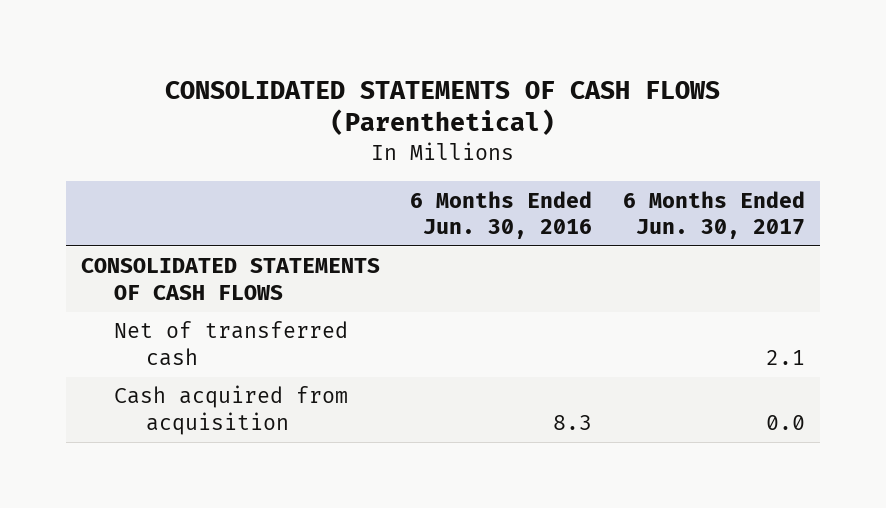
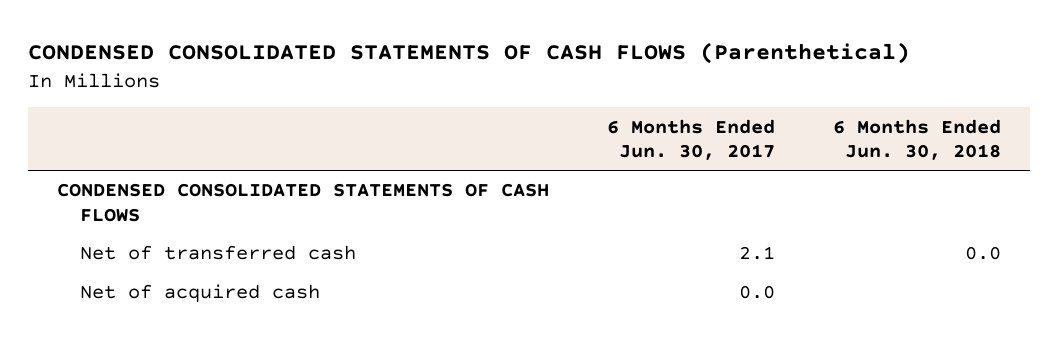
- CONSOLIDATED STATEMENTS OF CASH FLOWS (Parenthetical)
+ CONDENSED CONSOLIDATED STATEMENTS OF CASH FLOWS (Parenthetical)
- | 6 Months Ended Jun. 30, 2016 | 6 Months Ended Jun. 30, 2017
+ | 6 Months Ended Jun. 30, 2017 | 6 Months Ended Jun. 30, 2018
- CONSOLIDATED STATEMENTS OF CASH FLOWS
+ CONDENSED CONSOLIDATED STATEMENTS OF CASH FLOWS
- Cash acquired from acquisition | 8.3 | 0.0
+ Net of acquired cash | 0.0 |

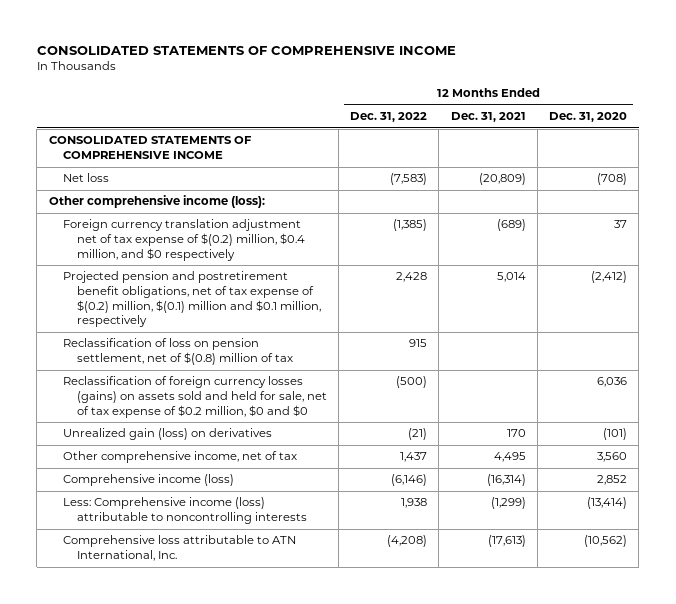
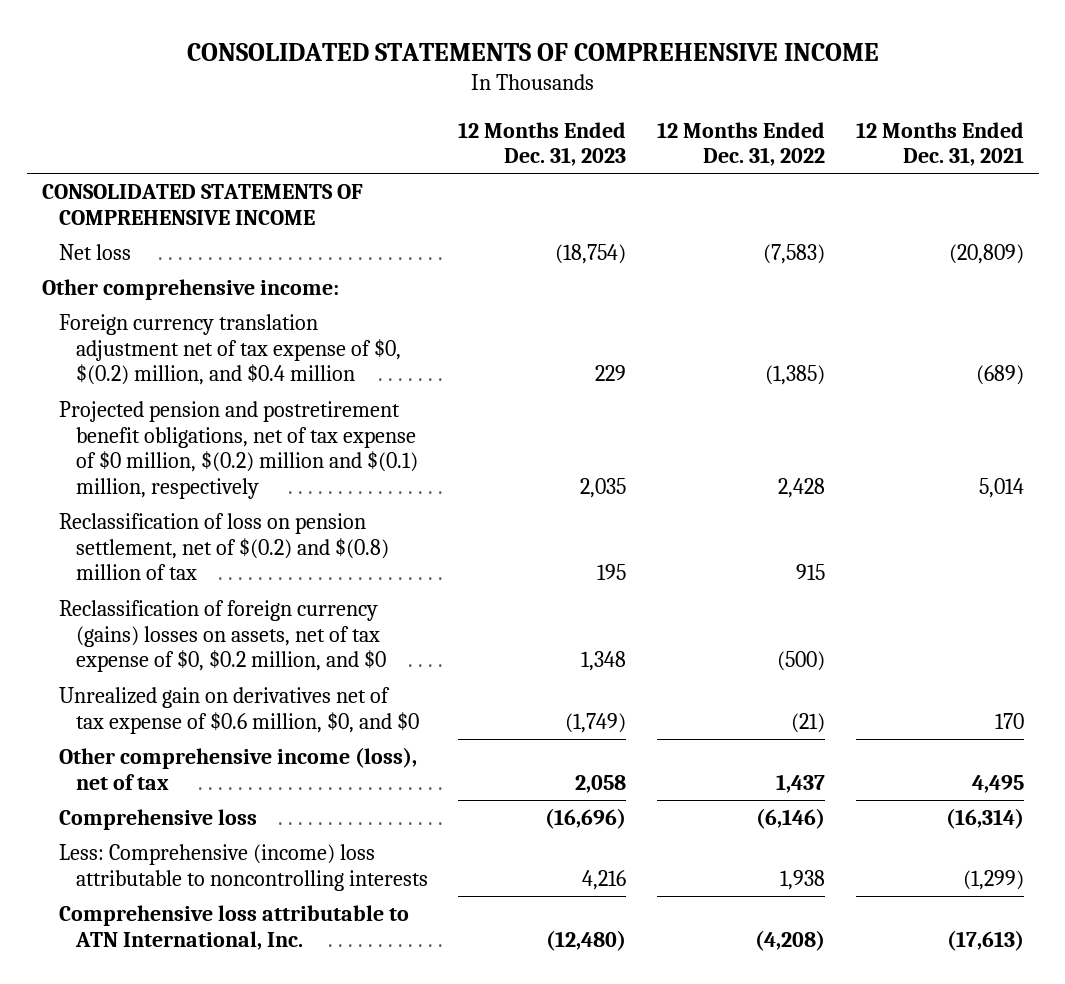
- | 12 Months Ended Dec. 31, 2022 | 12 Months Ended Dec. 31, 2021 | 12 Months Ended Dec. 31, 2020
+ | 12 Months Ended Dec. 31, 2023 | 12 Months Ended Dec. 31, 2022 | 12 Months Ended Dec. 31, 2021
- Other comprehensive income (loss):
- Foreign currency translation adjustment net of tax expense of $(0.2) million, $0.4 million, and $0 respectively | (1,385) | (689) | 37
- Projected pension and postretirement benefit obligations, net of tax expense of $(0.2) million, $(0.1) million and $0.1 million, respectively | 2,428 | 5,014 | (2,412)
- Reclassification of loss on pension settlement, net of $(0.8) million of tax | 915 | |
- Reclassification of foreign currency losses (gains) on assets sold and held for sale, net of tax expense of $0.2 million, $0 and $0 | (500) | | 6,036
- Unrealized gain (loss) on derivatives | (21) | 170 | (101)
- Other comprehensive income, net of tax | 1,437 | 4,495 | 3,560
- Comprehensive income (loss) | (6,146) | (16,314) | 2,852
- Less: Comprehensive income (loss) attributable to noncontrolling interests | 1,938 | (1,299) | (13,414)
+ Other comprehensive income:
+ Foreign currency translation adjustment net of tax expense of $0, $(0.2) million, and $0.4 million | 229 | (1,385) | (689)
+ Projected pension and postretirement benefit obligations, net of tax expense of $0 million, $(0.2) million and $(0.1) million, respectively | 2,035 | 2,428 | 5,014
+ Reclassification of loss on pension settlement, net of $(0.2) and $(0.8) million of tax | 195 | 915 |
+ Reclassification of foreign currency (gains) losses on assets, net of tax expense of $0, $0.2 million, and $0 | 1,348 | (500) |
+ Unrealized gain on derivatives net of tax expense of $0.6 million, $0, and $0 | (1,749) | (21) | 170
+ Other comprehensive income (loss), net of tax | 2,058 | 1,437 | 4,495
+ Comprehensive loss | (16,696) | (6,146) | (16,314)
+ Less: Comprehensive (income) loss attributable to noncontrolling interests | 4,216 | 1,938 | (1,299)

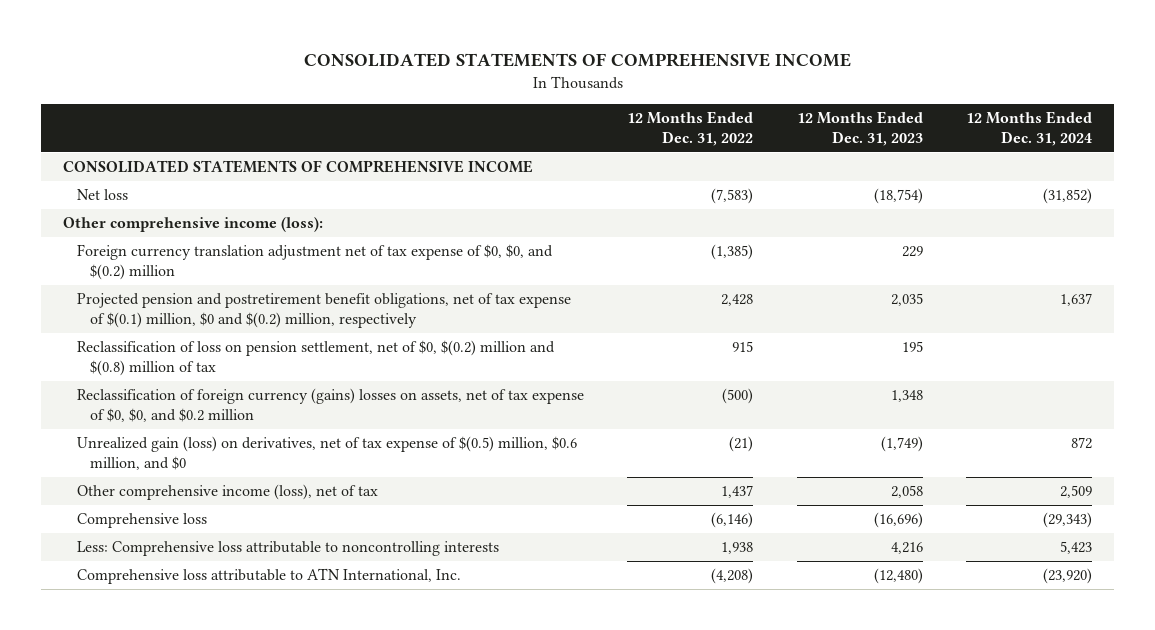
- | 12 Months Ended Dec. 31, 2023 | 12 Months Ended Dec. 31, 2022 | 12 Months Ended Dec. 31, 2021
+ | 12 Months Ended Dec. 31, 2022 | 12 Months Ended Dec. 31, 2023 | 12 Months Ended Dec. 31, 2024
- Other comprehensive income:
- Foreign currency translation adjustment net of tax expense of $0, $(0.2) million, and $0.4 million | 229 | (1,385) | (689)
- Projected pension and postretirement benefit obligations, net of tax expense of $0 million, $(0.2) million and $(0.1) million, respectively | 2,035 | 2,428 | 5,014
- Reclassification of loss on pension settlement, net of $(0.2) and $(0.8) million of tax | 195 | 915 |
- Reclassification of foreign currency (gains) losses on assets, net of tax expense of $0, $0.2 million, and $0 | 1,348 | (500) |
- Unrealized gain on derivatives net of tax expense of $0.6 million, $0, and $0 | (1,749) | (21) | 170
+ Other comprehensive income (loss):
+ Foreign currency translation adjustment net of tax expense of $0, $0, and $(0.2) million | (1,385) | 229 |
+ Projected pension and postretirement benefit obligations, net of tax expense of $(0.1) million, $0 and $(0.2) million, respectively | 2,428 | 2,035 | 1,637
+ Reclassification of loss on pension settlement, net of $0, $(0.2) million and $(0.8) million of tax | 915 | 195 |
+ Reclassification of foreign currency (gains) losses on assets, net of tax expense of $0, $0, and $0.2 million | (500) | 1,348 |
+ Unrealized gain (loss) on derivatives, net of tax expense of $(0.5) million, $0.6 million, and $0 | (21) | (1,749) | 872
- Less: Comprehensive (income) loss attributable to noncontrolling interests | 4,216 | 1,938 | (1,299)
+ Less: Comprehensive loss attributable to noncontrolling interests | 1,938 | 4,216 | 5,423

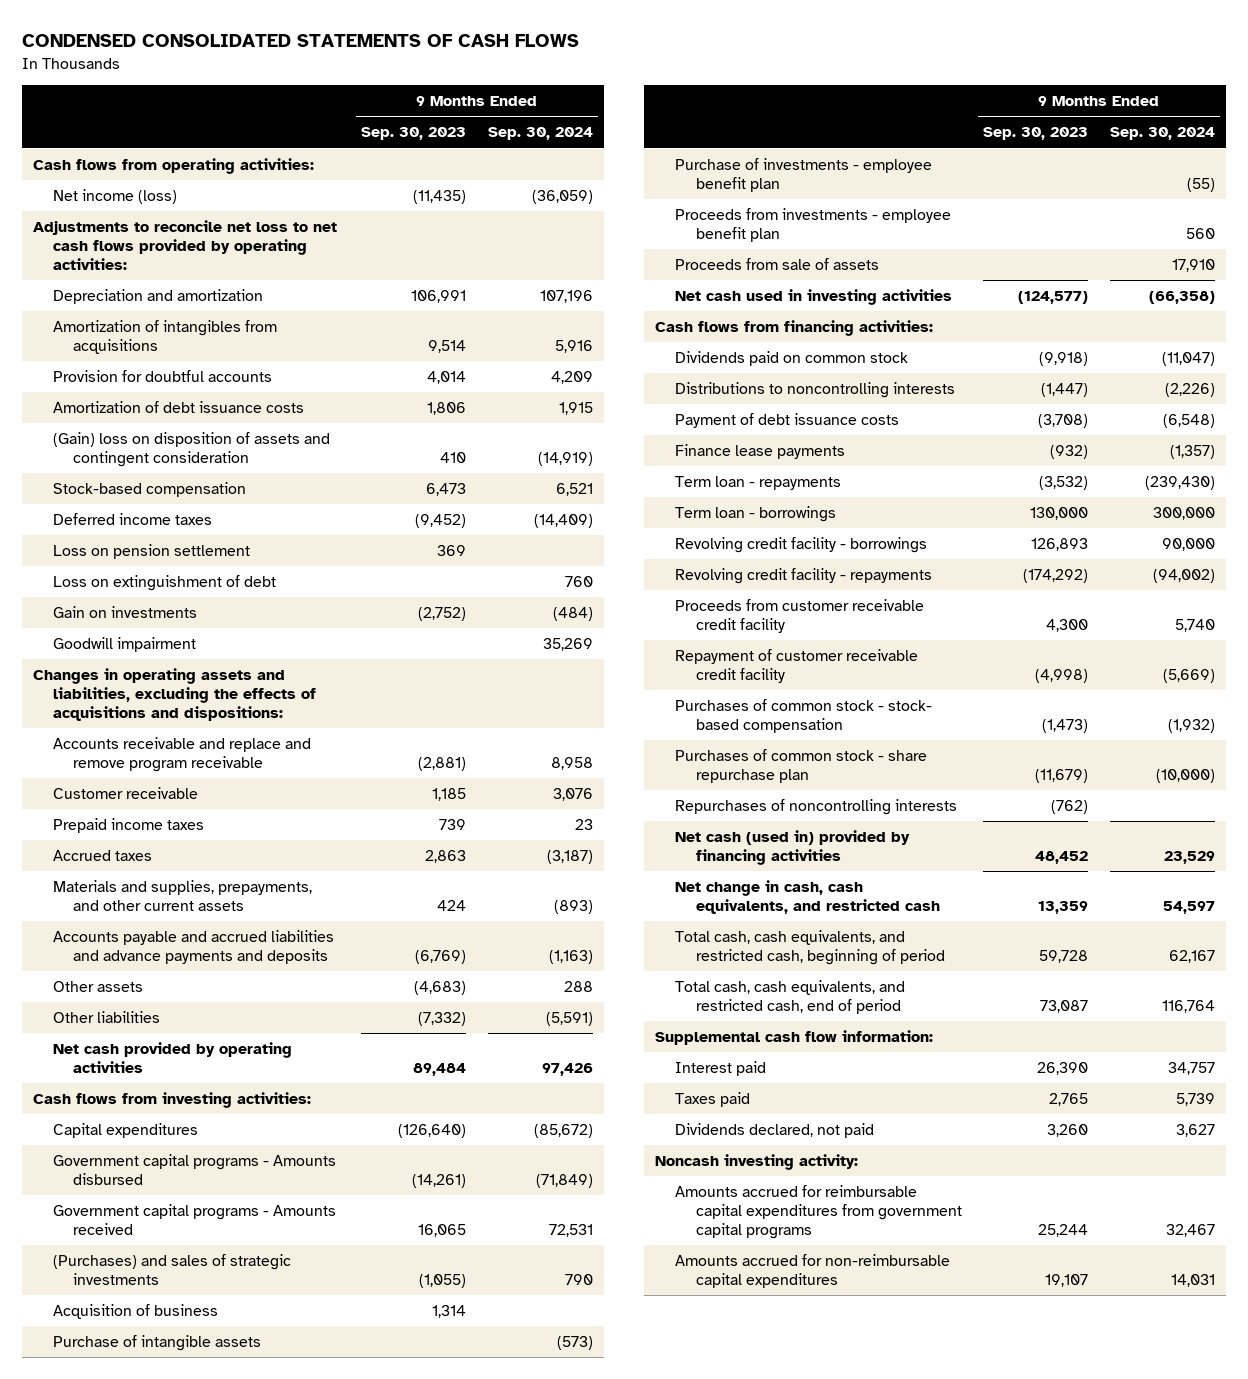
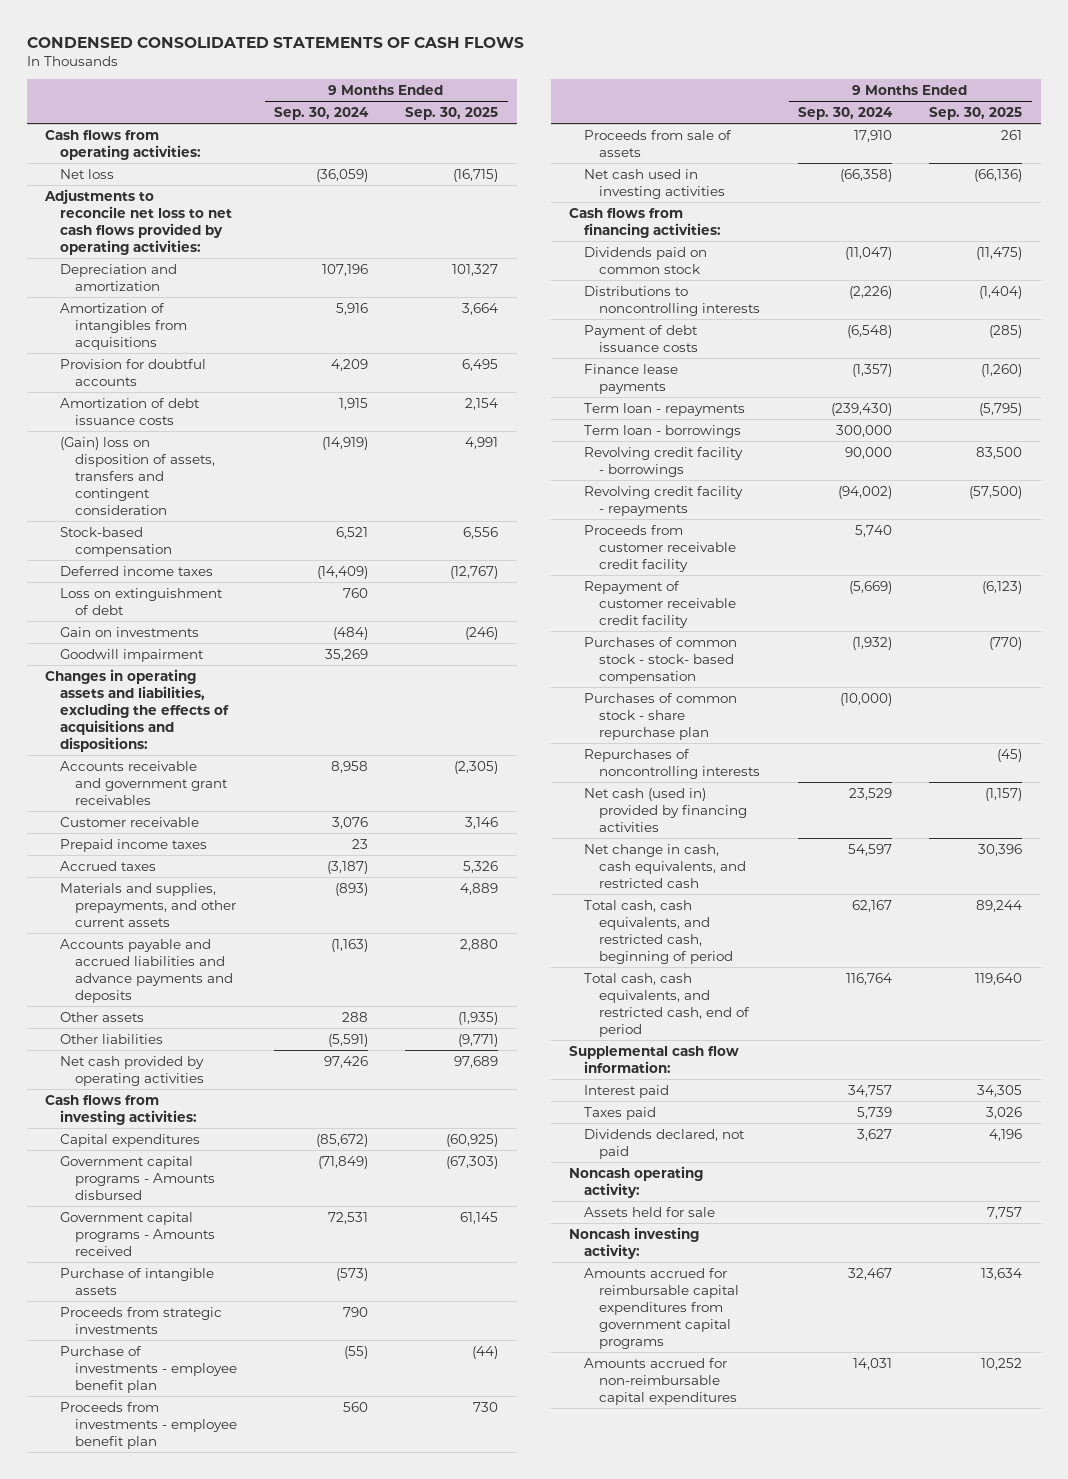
- | 9 Months Ended Sep. 30, 2023 | 9 Months Ended Sep. 30, 2024
+ | 9 Months Ended Sep. 30, 2024 | 9 Months Ended Sep. 30, 2025
- Net income (loss) | (11,435) | (36,059)
+ Net loss | (36,059) | (16,715)
- (Gain) loss on disposition of assets and contingent consideration | 410 | (14,919)
+ (Gain) loss on disposition of assets, transfers and contingent consideration | (14,919) | 4,991
- Loss on pension settlement | 369 |
- Accounts receivable and replace and remove program receivable | (2,881) | 8,958
+ Accounts receivable and government grant receivables | 8,958 | (2,305)
- (Purchases) and sales of strategic investments | (1,055) | 790
- Acquisition of business | 1,314 |
+ Proceeds from strategic investments | 790 |
+ Noncash operating activity:
+ Assets held for sale | | 7,757

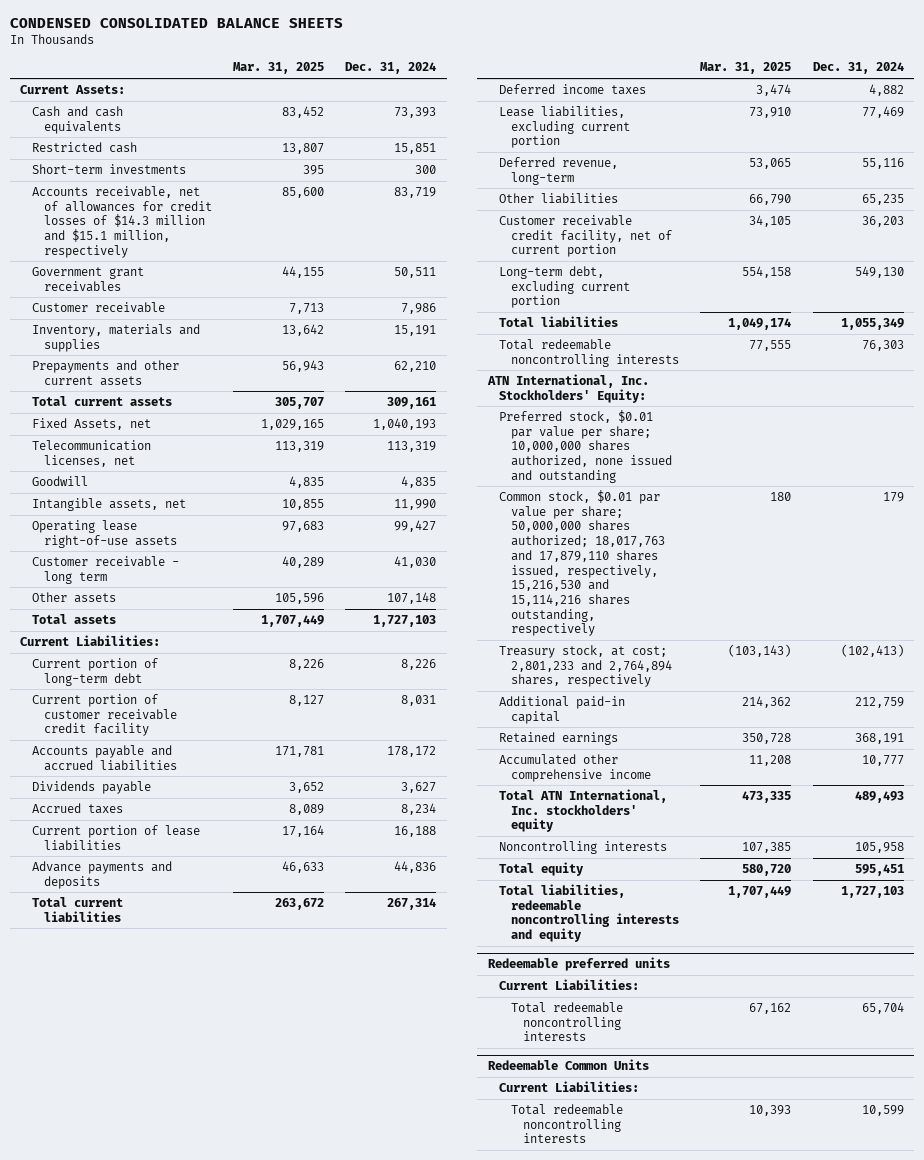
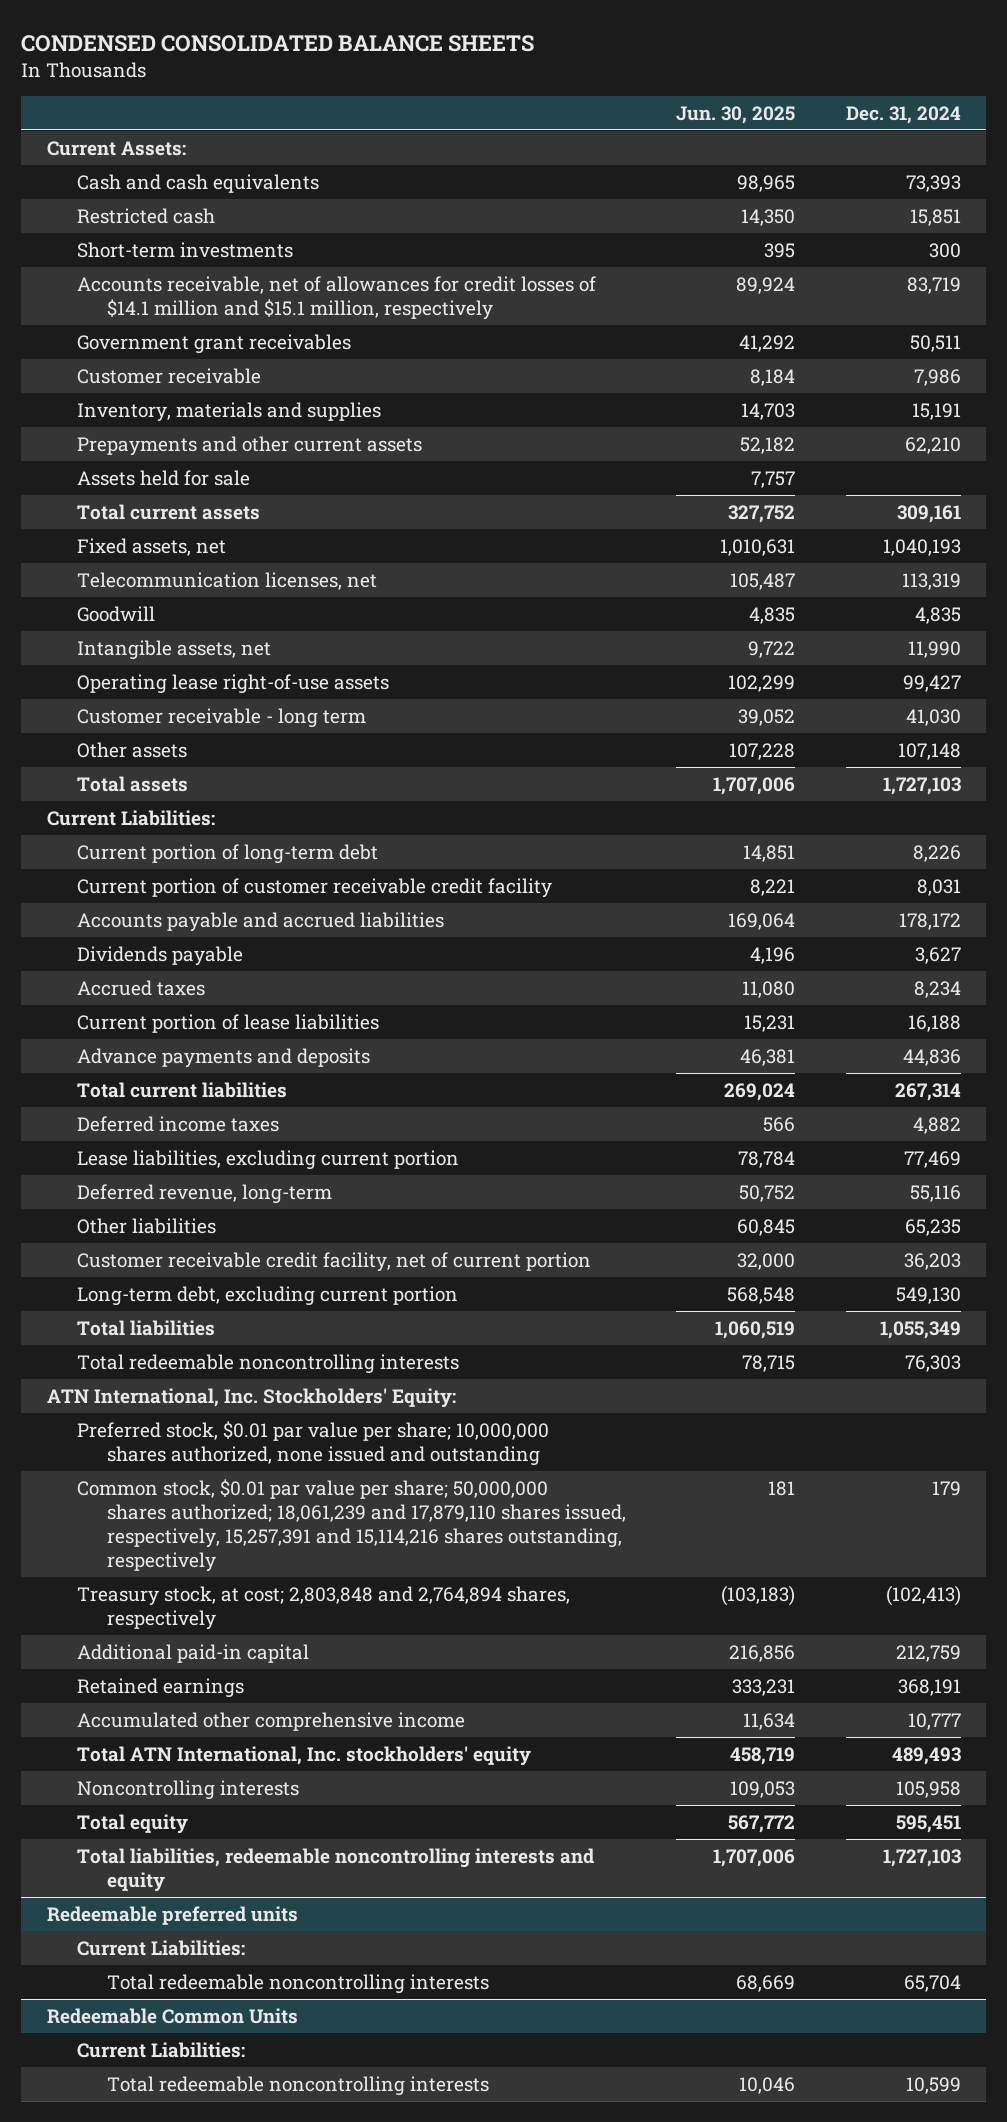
- | Mar. 31, 2025 | Dec. 31, 2024
+ | Jun. 30, 2025 | Dec. 31, 2024
- Accounts receivable, net of allowances for credit losses of $14.3 million and $15.1 million, respectively | 85,600 | 83,719
+ Accounts receivable, net of allowances for credit losses of $14.1 million and $15.1 million, respectively | 89,924 | 83,719
+ Assets held for sale | 7,757 |
- Fixed Assets, net | 1,029,165 | 1,040,193
+ Fixed assets, net | 1,010,631 | 1,040,193
- Common stock, $0.01 par value per share; 50,000,000 shares authorized; 18,017,763 and 17,879,110 shares issued, respectively, 15,216,530 and 15,114,216 shares outstanding, respectively | 180 | 179
- Treasury stock, at cost; 2,801,233 and 2,764,894 shares, respectively | (103,143) | (102,413)
+ Common stock, $0.01 par value per share; 50,000,000 shares authorized; 18,061,239 and 17,879,110 shares issued, respectively, 15,257,391 and 15,114,216 shares outstanding, respectively | 181 | 179
+ Treasury stock, at cost; 2,803,848 and 2,764,894 shares, respectively | (103,183) | (102,413)

